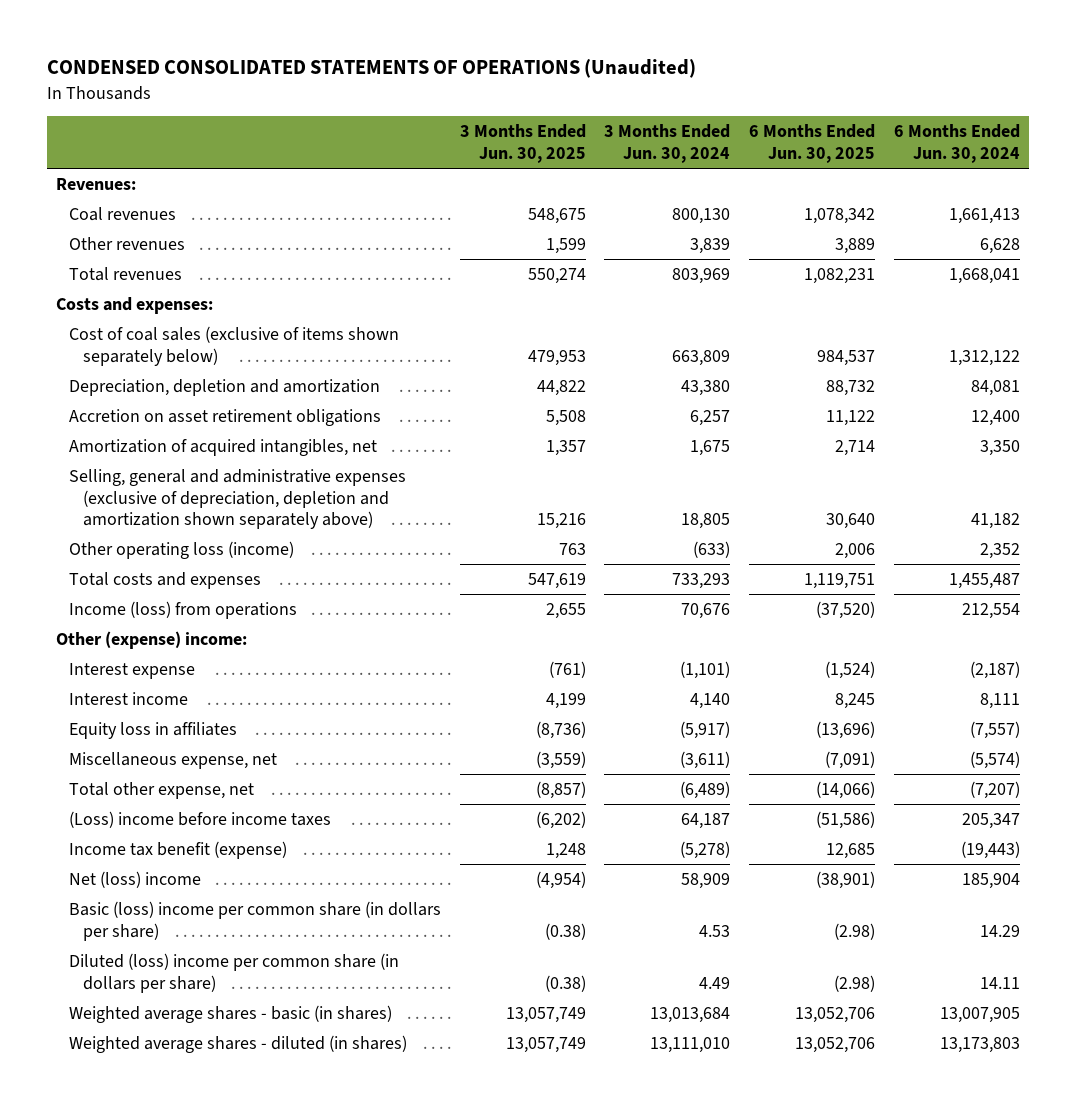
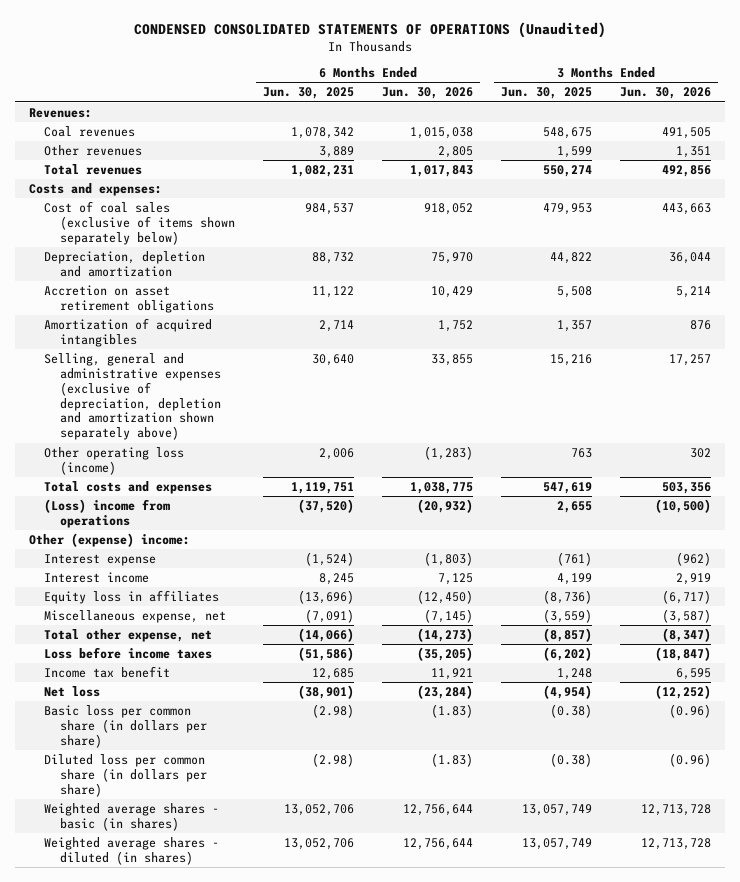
- | 3 Months Ended Jun. 30, 2025 | 3 Months Ended Jun. 30, 2024 | 6 Months Ended Jun. 30, 2025 | 6 Months Ended Jun. 30, 2024
+ | 6 Months Ended Jun. 30, 2025 | 6 Months Ended Jun. 30, 2026 | 3 Months Ended Jun. 30, 2025 | 3 Months Ended Jun. 30, 2026
- Amortization of acquired intangibles, net | 1,357 | 1,675 | 2,714 | 3,350
+ Amortization of acquired intangibles | 2,714 | 1,752 | 1,357 | 876
- Income (loss) from operations | 2,655 | 70,676 | (37,520) | 212,554
+ (Loss) income from operations | (37,520) | (20,932) | 2,655 | (10,500)
- (Loss) income before income taxes | (6,202) | 64,187 | (51,586) | 205,347
- Income tax benefit (expense) | 1,248 | (5,278) | 12,685 | (19,443)
- Net (loss) income | (4,954) | 58,909 | (38,901) | 185,904
- Basic (loss) income per common share (in dollars per share) | (0.38) | 4.53 | (2.98) | 14.29
- Diluted (loss) income per common share (in dollars per share) | (0.38) | 4.49 | (2.98) | 14.11
+ Loss before income taxes | (51,586) | (35,205) | (6,202) | (18,847)
+ Income tax benefit | 12,685 | 11,921 | 1,248 | 6,595
+ Net loss | (38,901) | (23,284) | (4,954) | (12,252)
+ Basic loss per common share (in dollars per share) | (2.98) | (1.83) | (0.38) | (0.96)
+ Diluted loss per common share (in dollars per share) | (2.98) | (1.83) | (0.38) | (0.96)

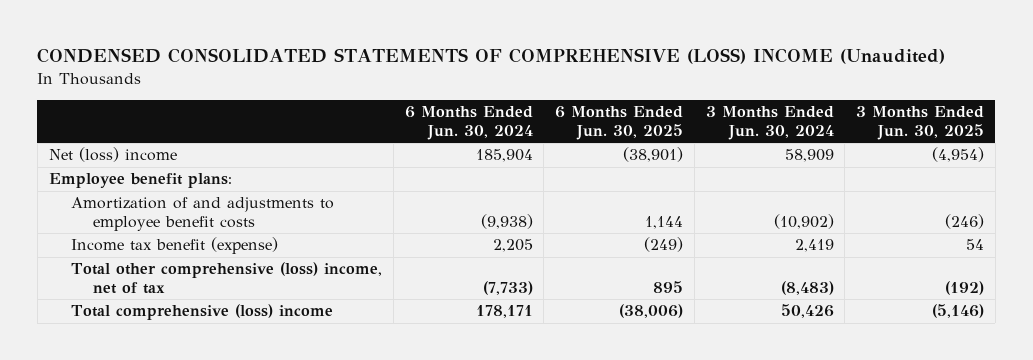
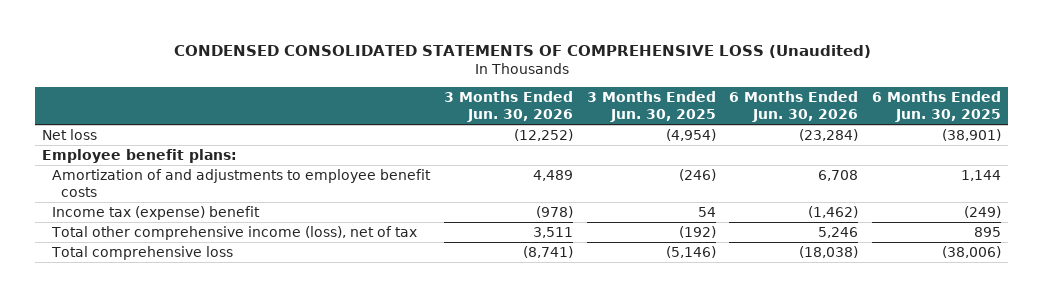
- CONDENSED CONSOLIDATED STATEMENTS OF COMPREHENSIVE (LOSS) INCOME (Unaudited)
+ CONDENSED CONSOLIDATED STATEMENTS OF COMPREHENSIVE LOSS (Unaudited)
- | 6 Months Ended Jun. 30, 2024 | 6 Months Ended Jun. 30, 2025 | 3 Months Ended Jun. 30, 2024 | 3 Months Ended Jun. 30, 2025
+ | 3 Months Ended Jun. 30, 2026 | 3 Months Ended Jun. 30, 2025 | 6 Months Ended Jun. 30, 2026 | 6 Months Ended Jun. 30, 2025
- Net (loss) income | 185,904 | (38,901) | 58,909 | (4,954)
+ Net loss | (12,252) | (4,954) | (23,284) | (38,901)
- Income tax benefit (expense) | 2,205 | (249) | 2,419 | 54
- Total other comprehensive (loss) income, net of tax | (7,733) | 895 | (8,483) | (192)
- Total comprehensive (loss) income | 178,171 | (38,006) | 50,426 | (5,146)
+ Income tax (expense) benefit | (978) | 54 | (1,462) | (249)
+ Total other comprehensive income (loss), net of tax | 3,511 | (192) | 5,246 | 895
+ Total comprehensive loss | (8,741) | (5,146) | (18,038) | (38,006)

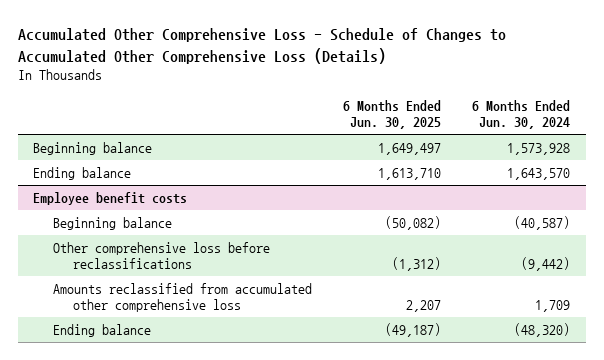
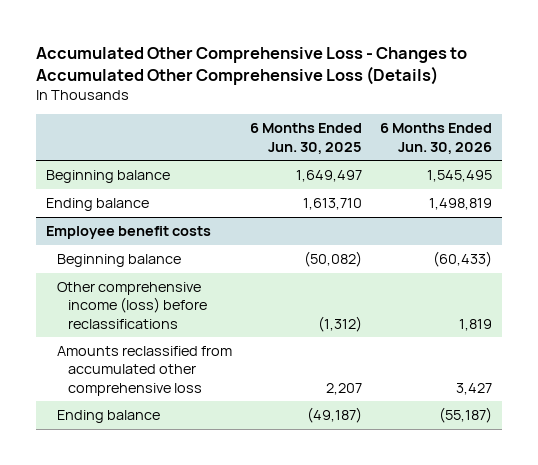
- Accumulated Other Comprehensive Loss - Schedule of Changes to Accumulated Other Comprehensive Loss (Details)
+ Accumulated Other Comprehensive Loss - Changes to Accumulated Other Comprehensive Loss (Details)
- | 6 Months Ended Jun. 30, 2025 | 6 Months Ended Jun. 30, 2024
+ | 6 Months Ended Jun. 30, 2025 | 6 Months Ended Jun. 30, 2026
@ Employee benefit costs
- Other comprehensive loss before reclassifications | (1,312) | (9,442)
+ Other comprehensive income (loss) before reclassifications | (1,312) | 1,819

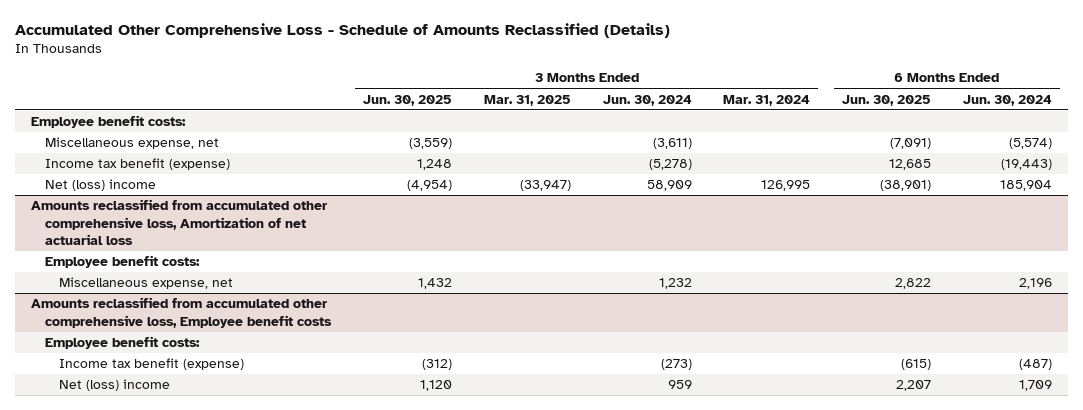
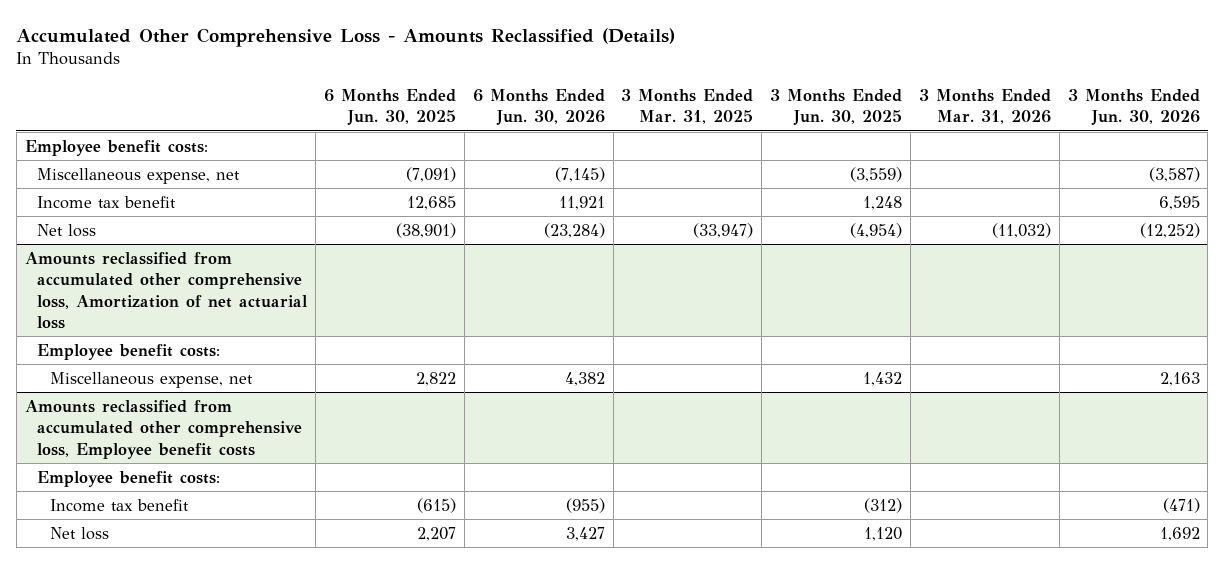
- Accumulated Other Comprehensive Loss - Schedule of Amounts Reclassified (Details)
+ Accumulated Other Comprehensive Loss - Amounts Reclassified (Details)
- | 3 Months Ended Jun. 30, 2025 | 3 Months Ended Mar. 31, 2025 | 3 Months Ended Jun. 30, 2024 | 3 Months Ended Mar. 31, 2024 | 6 Months Ended Jun. 30, 2025 | 6 Months Ended Jun. 30, 2024
+ | 6 Months Ended Jun. 30, 2025 | 6 Months Ended Jun. 30, 2026 | 3 Months Ended Mar. 31, 2025 | 3 Months Ended Jun. 30, 2025 | 3 Months Ended Mar. 31, 2026 | 3 Months Ended Jun. 30, 2026
- Income tax benefit (expense) | 1,248 | | (5,278) | | 12,685 | (19,443)
- Net (loss) income | (4,954) | (33,947) | 58,909 | 126,995 | (38,901) | 185,904
+ Income tax benefit | 12,685 | 11,921 | | 1,248 | | 6,595
+ Net loss | (38,901) | (23,284) | (33,947) | (4,954) | (11,032) | (12,252)
@ Amounts reclassified from accumulated other comprehensive loss, Employee benefit costs
- Income tax benefit (expense) | (312) | | (273) | | (615) | (487)
- Net (loss) income | 1,120 | | 959 | | 2,207 | 1,709
+ Income tax benefit | (615) | (955) | | (312) | | (471)
+ Net loss | 2,207 | 3,427 | | 1,120 | | 1,692

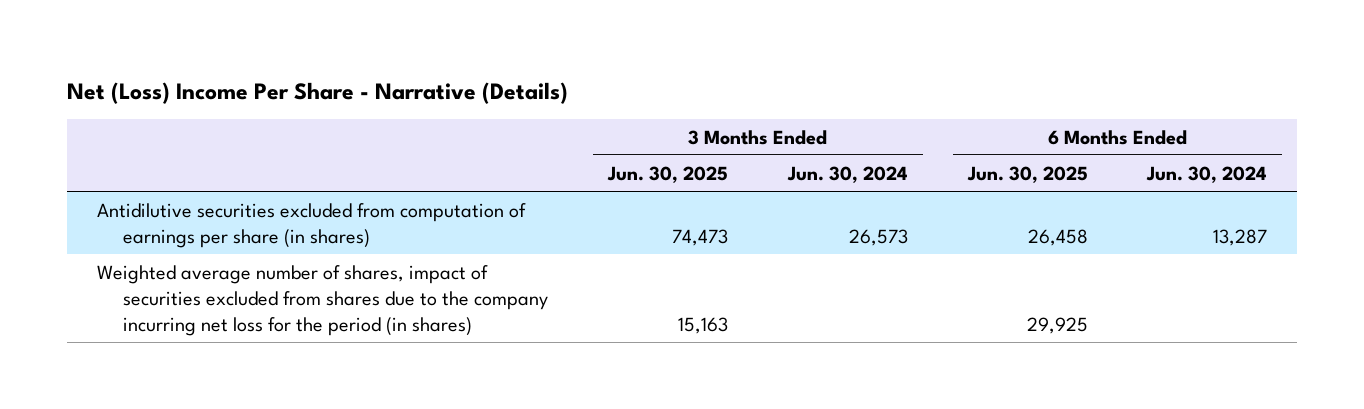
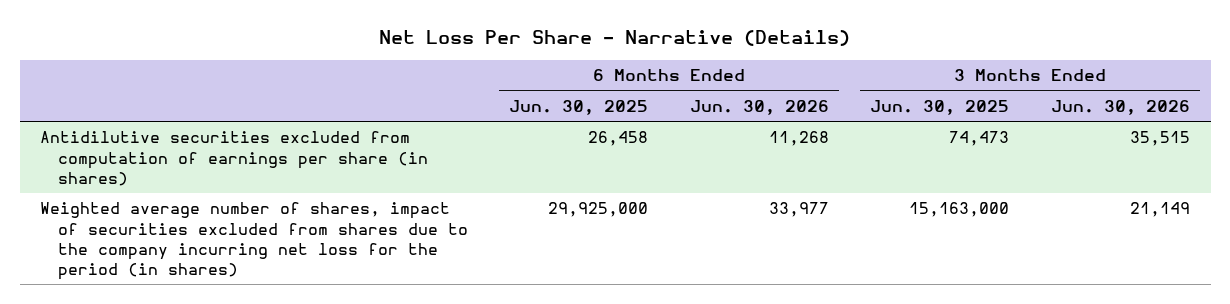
- Net (Loss) Income Per Share - Narrative (Details)
+ Net Loss Per Share - Narrative (Details)
- | 3 Months Ended Jun. 30, 2025 | 3 Months Ended Jun. 30, 2024 | 6 Months Ended Jun. 30, 2025 | 6 Months Ended Jun. 30, 2024
+ | 6 Months Ended Jun. 30, 2025 | 6 Months Ended Jun. 30, 2026 | 3 Months Ended Jun. 30, 2025 | 3 Months Ended Jun. 30, 2026
- Weighted average number of shares, impact of securities excluded from shares due to the company incurring net loss for the period (in shares) | 15,163 | | 29,925 |
+ Weighted average number of shares, impact of securities excluded from shares due to the company incurring net loss for the period (in shares) | 29,925,000 | 33,977 | 15,163,000 | 21,149

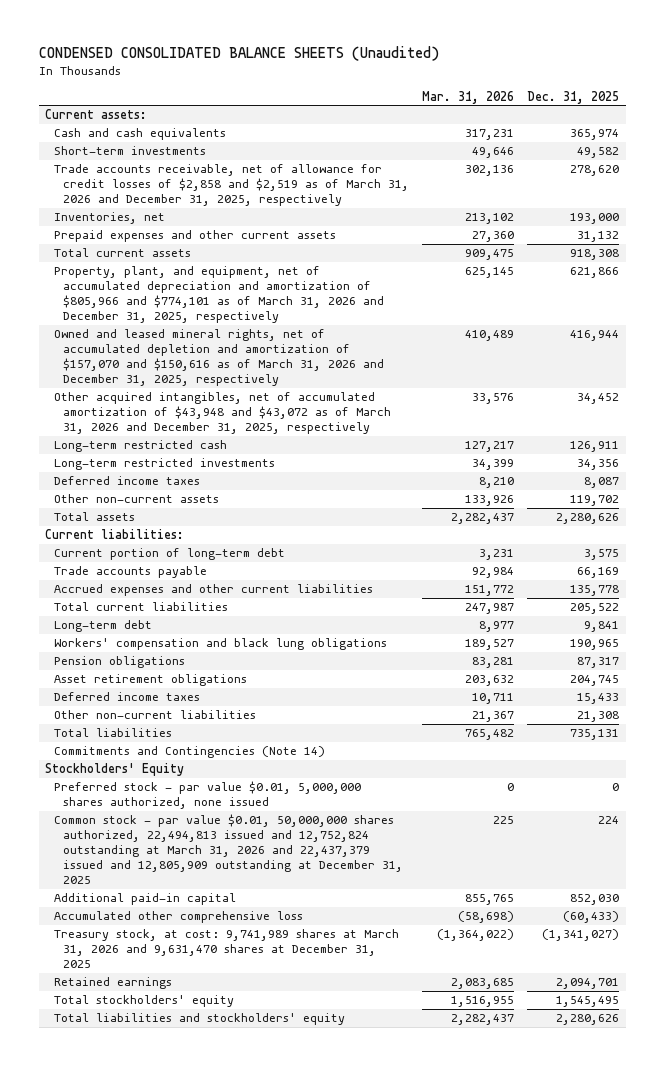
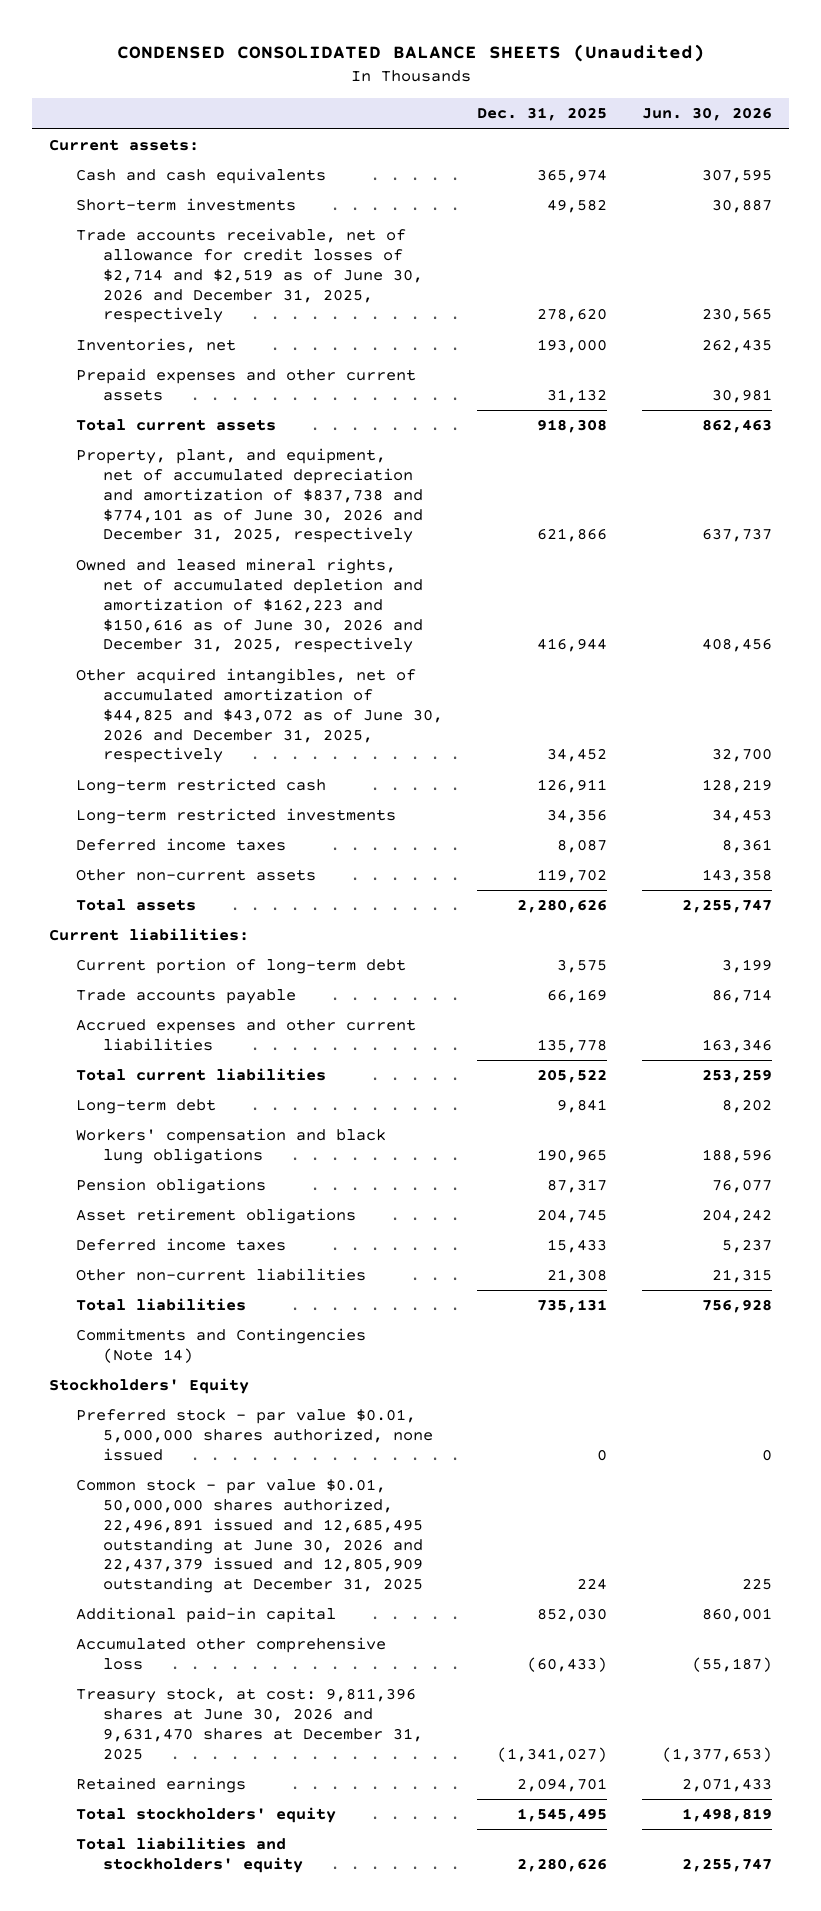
- | Mar. 31, 2026 | Dec. 31, 2025
+ | Dec. 31, 2025 | Jun. 30, 2026
- Trade accounts receivable, net of allowance for credit losses of $2,858 and $2,519 as of March 31, 2026 and December 31, 2025, respectively | 302,136 | 278,620
+ Trade accounts receivable, net of allowance for credit losses of $2,714 and $2,519 as of June 30, 2026 and December 31, 2025, respectively | 278,620 | 230,565
- Property, plant, and equipment, net of accumulated depreciation and amortization of $805,966 and $774,101 as of March 31, 2026 and December 31, 2025, respectively | 625,145 | 621,866
- Owned and leased mineral rights, net of accumulated depletion and amortization of $157,070 and $150,616 as of March 31, 2026 and December 31, 2025, respectively | 410,489 | 416,944
- Other acquired intangibles, net of accumulated amortization of $43,948 and $43,072 as of March 31, 2026 and December 31, 2025, respectively | 33,576 | 34,452
+ Property, plant, and equipment, net of accumulated depreciation and amortization of $837,738 and $774,101 as of June 30, 2026 and December 31, 2025, respectively | 621,866 | 637,737
+ Owned and leased mineral rights, net of accumulated depletion and amortization of $162,223 and $150,616 as of June 30, 2026 and December 31, 2025, respectively | 416,944 | 408,456
+ Other acquired intangibles, net of accumulated amortization of $44,825 and $43,072 as of June 30, 2026 and December 31, 2025, respectively | 34,452 | 32,700
- Common stock - par value $0.01, 50,000,000 shares authorized, 22,494,813 issued and 12,752,824 outstanding at March 31, 2026 and 22,437,379 issued and 12,805,909 outstanding at December 31, 2025 | 225 | 224
+ Common stock - par value $0.01, 50,000,000 shares authorized, 22,496,891 issued and 12,685,495 outstanding at June 30, 2026 and 22,437,379 issued and 12,805,909 outstanding at December 31, 2025 | 224 | 225
- Treasury stock, at cost: 9,741,989 shares at March 31, 2026 and 9,631,470 shares at December 31, 2025 | (1,364,022) | (1,341,027)
+ Treasury stock, at cost: 9,811,396 shares at June 30, 2026 and 9,631,470 shares at December 31, 2025 | (1,341,027) | (1,377,653)

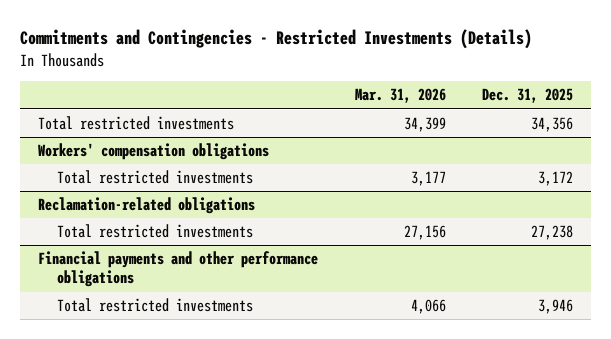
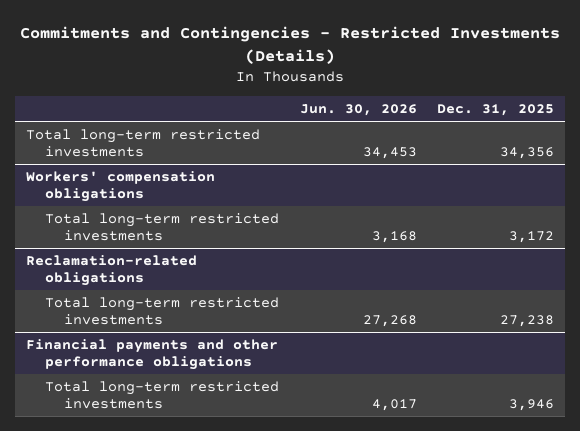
- | Mar. 31, 2026 | Dec. 31, 2025
+ | Jun. 30, 2026 | Dec. 31, 2025
- Total restricted investments | 34,399 | 34,356
+ Total long-term restricted investments | 34,453 | 34,356
@ Workers' compensation obligations
- Total restricted investments | 3,177 | 3,172
+ Total long-term restricted investments | 3,168 | 3,172
@ Reclamation-related obligations
- Total restricted investments | 27,156 | 27,238
+ Total long-term restricted investments | 27,268 | 27,238
@ Financial payments and other performance obligations
- Total restricted investments | 4,066 | 3,946
+ Total long-term restricted investments | 4,017 | 3,946

